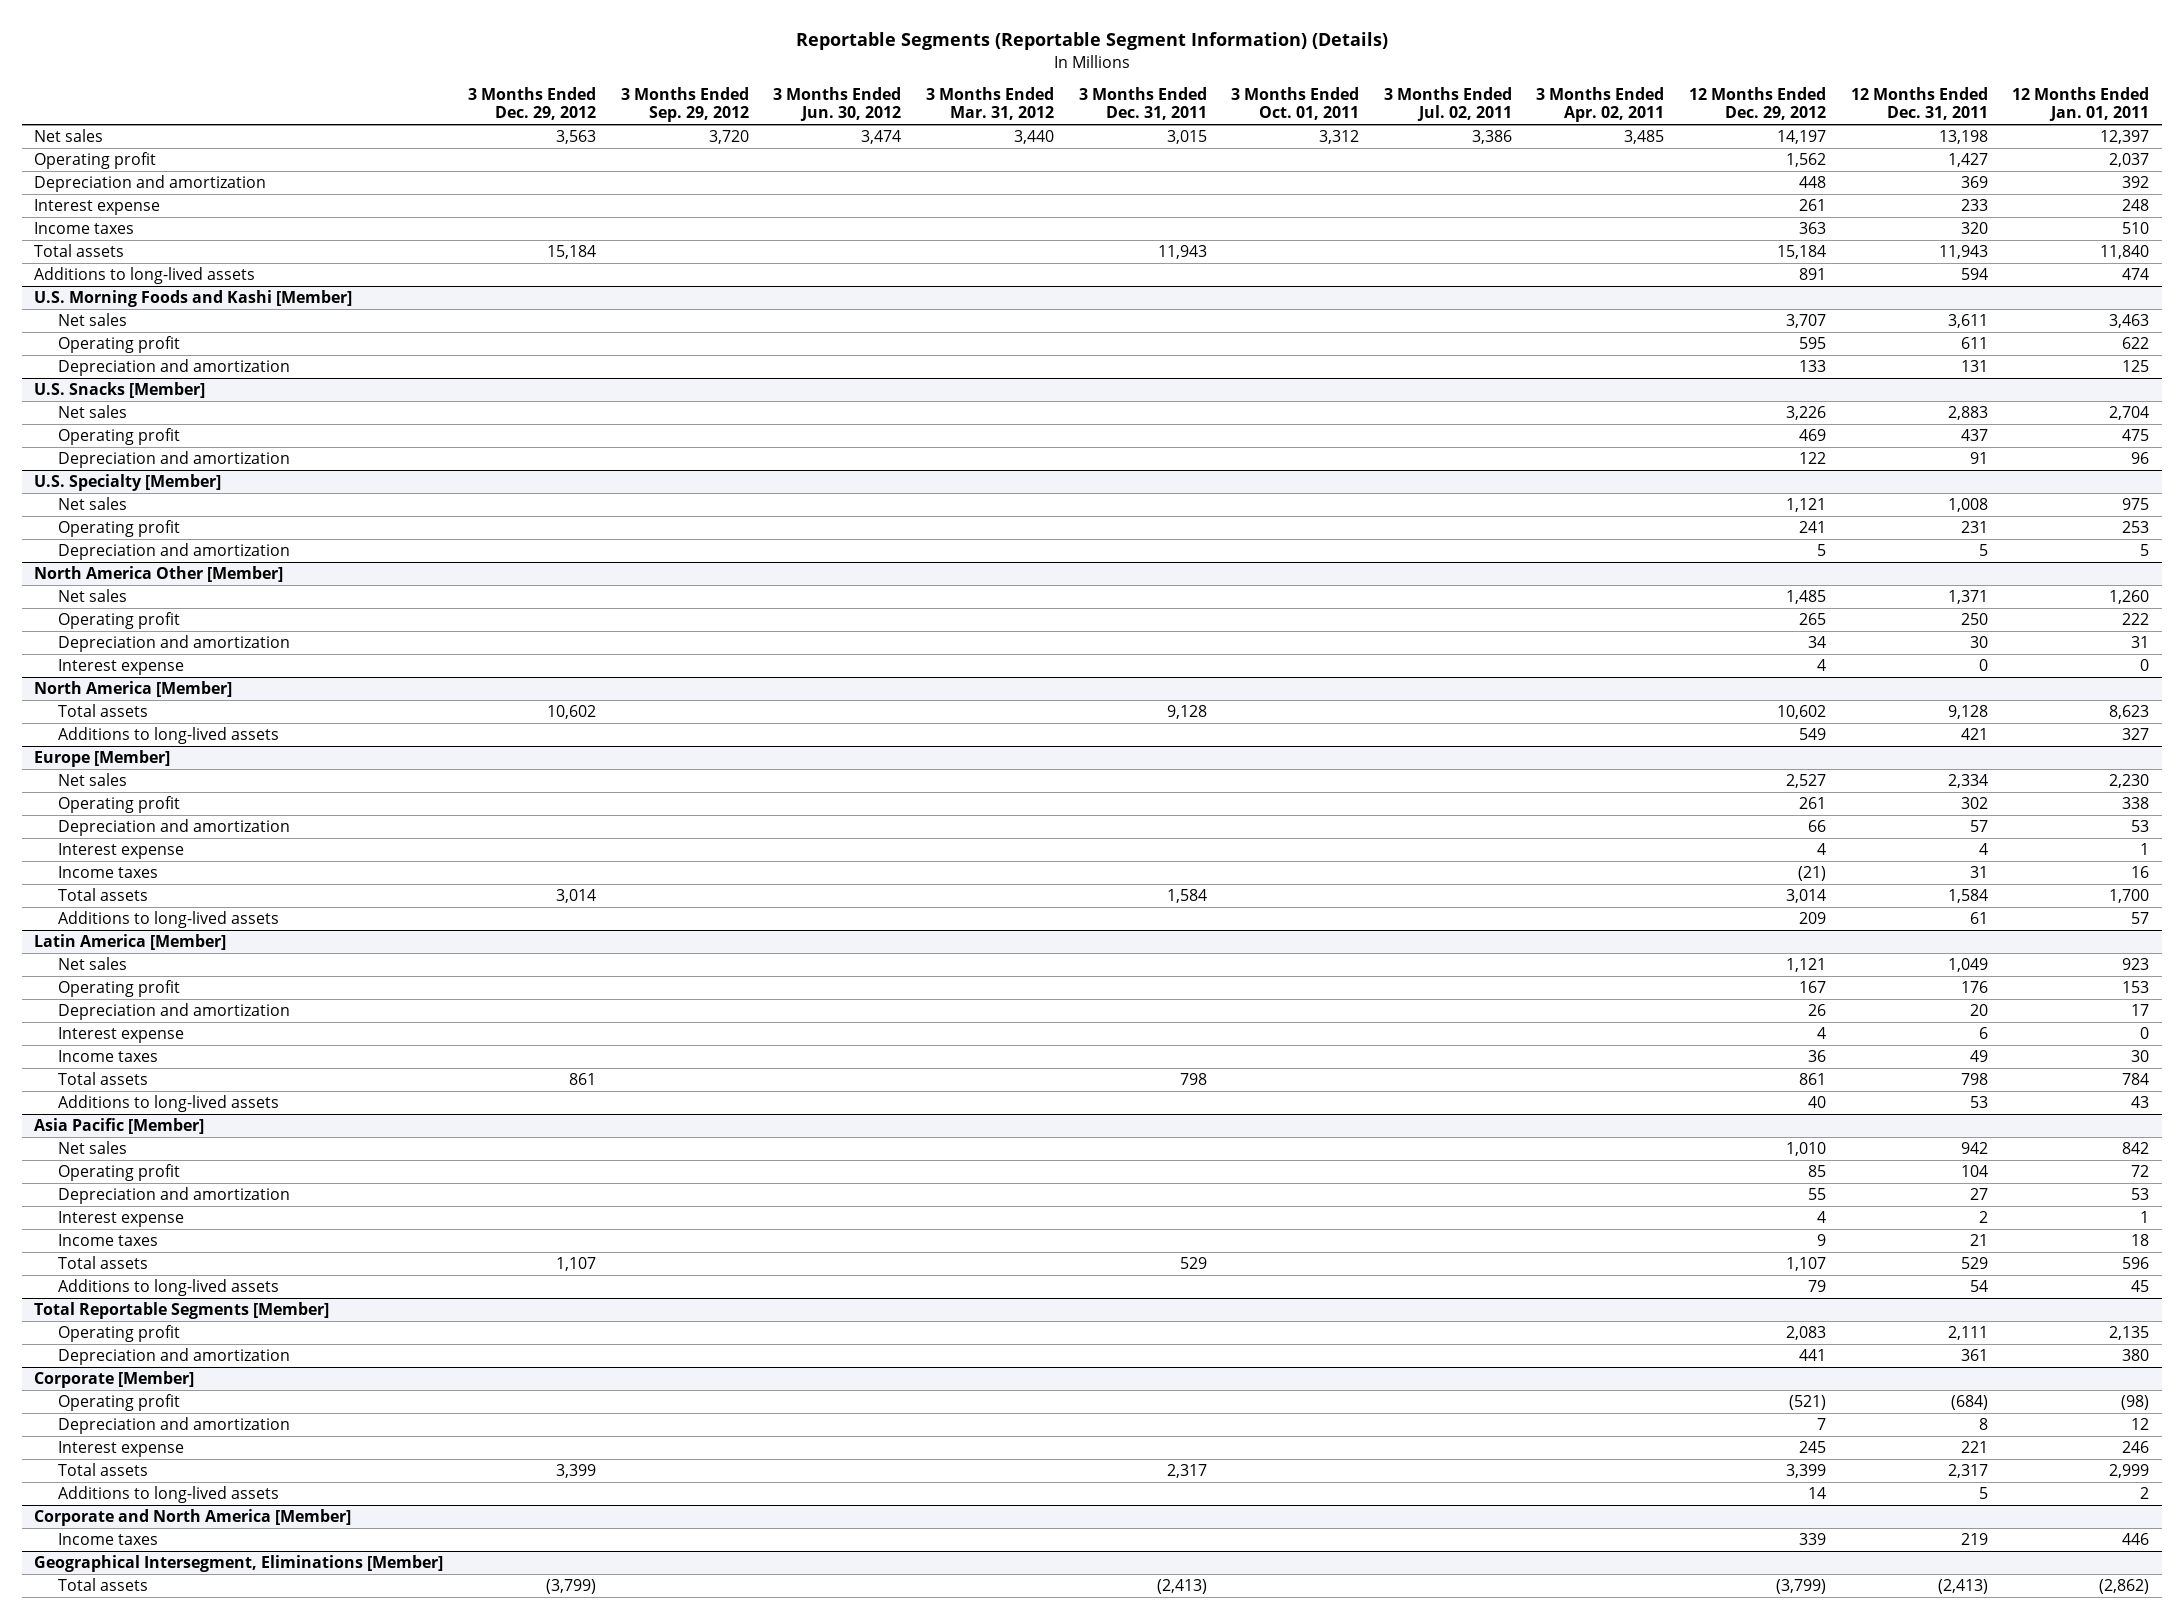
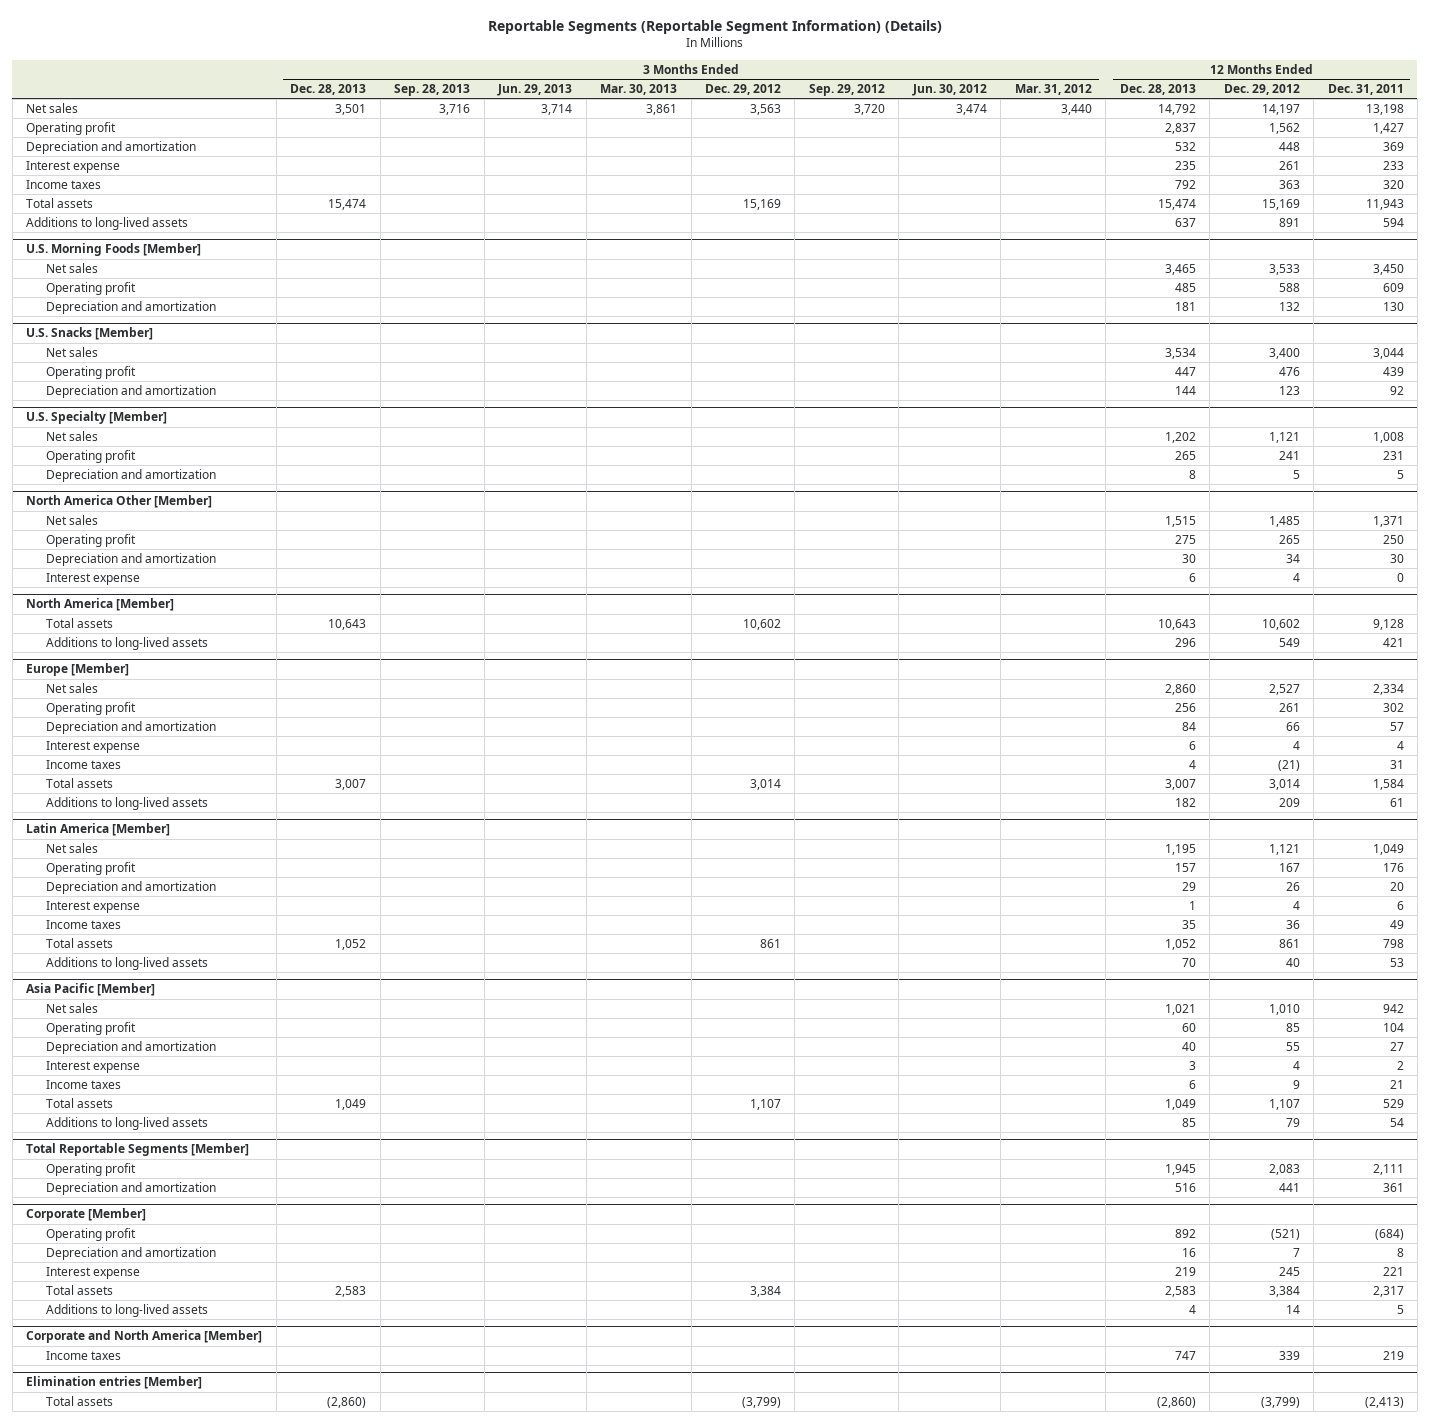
- | 3 Months Ended Dec. 29, 2012 | 3 Months Ended Sep. 29, 2012 | 3 Months Ended Jun. 30, 2012 | 3 Months Ended Mar. 31, 2012 | 3 Months Ended Dec. 31, 2011 | 3 Months Ended Oct. 01, 2011 | 3 Months Ended Jul. 02, 2011 | 3 Months Ended Apr. 02, 2011 | 12 Months Ended Dec. 29, 2012 | 12 Months Ended Dec. 31, 2011 | 12 Months Ended Jan. 01, 2011
+ | 3 Months Ended Dec. 28, 2013 | 3 Months Ended Sep. 28, 2013 | 3 Months Ended Jun. 29, 2013 | 3 Months Ended Mar. 30, 2013 | 3 Months Ended Dec. 29, 2012 | 3 Months Ended Sep. 29, 2012 | 3 Months Ended Jun. 30, 2012 | 3 Months Ended Mar. 31, 2012 | 12 Months Ended Dec. 28, 2013 | 12 Months Ended Dec. 29, 2012 | 12 Months Ended Dec. 31, 2011
- Total assets | 15,184 | | | | 11,943 | | | | 15,184 | 11,943 | 11,840
+ Total assets | 15,474 | | | | 15,169 | | | | 15,474 | 15,169 | 11,943
- U.S. Morning Foods and Kashi [Member]
- Net sales | | | | | | | | | 3,707 | 3,611 | 3,463
- Operating profit | | | | | | | | | 595 | 611 | 622
- Depreciation and amortization | | | | | | | | | 133 | 131 | 125
+ U.S. Morning Foods [Member]
+ Net sales | | | | | | | | | 3,465 | 3,533 | 3,450
+ Operating profit | | | | | | | | | 485 | 588 | 609
+ Depreciation and amortization | | | | | | | | | 181 | 132 | 130
@ U.S. Snacks [Member]
- Net sales | | | | | | | | | 3,226 | 2,883 | 2,704
- Operating profit | | | | | | | | | 469 | 437 | 475
- Depreciation and amortization | | | | | | | | | 122 | 91 | 96
+ Net sales | | | | | | | | | 3,534 | 3,400 | 3,044
+ Operating profit | | | | | | | | | 447 | 476 | 439
+ Depreciation and amortization | | | | | | | | | 144 | 123 | 92
@ Corporate [Member]
- Total assets | 3,399 | | | | 2,317 | | | | 3,399 | 2,317 | 2,999
+ Total assets | 2,583 | | | | 3,384 | | | | 2,583 | 3,384 | 2,317
- Geographical Intersegment, Eliminations [Member]
+ Elimination entries [Member]

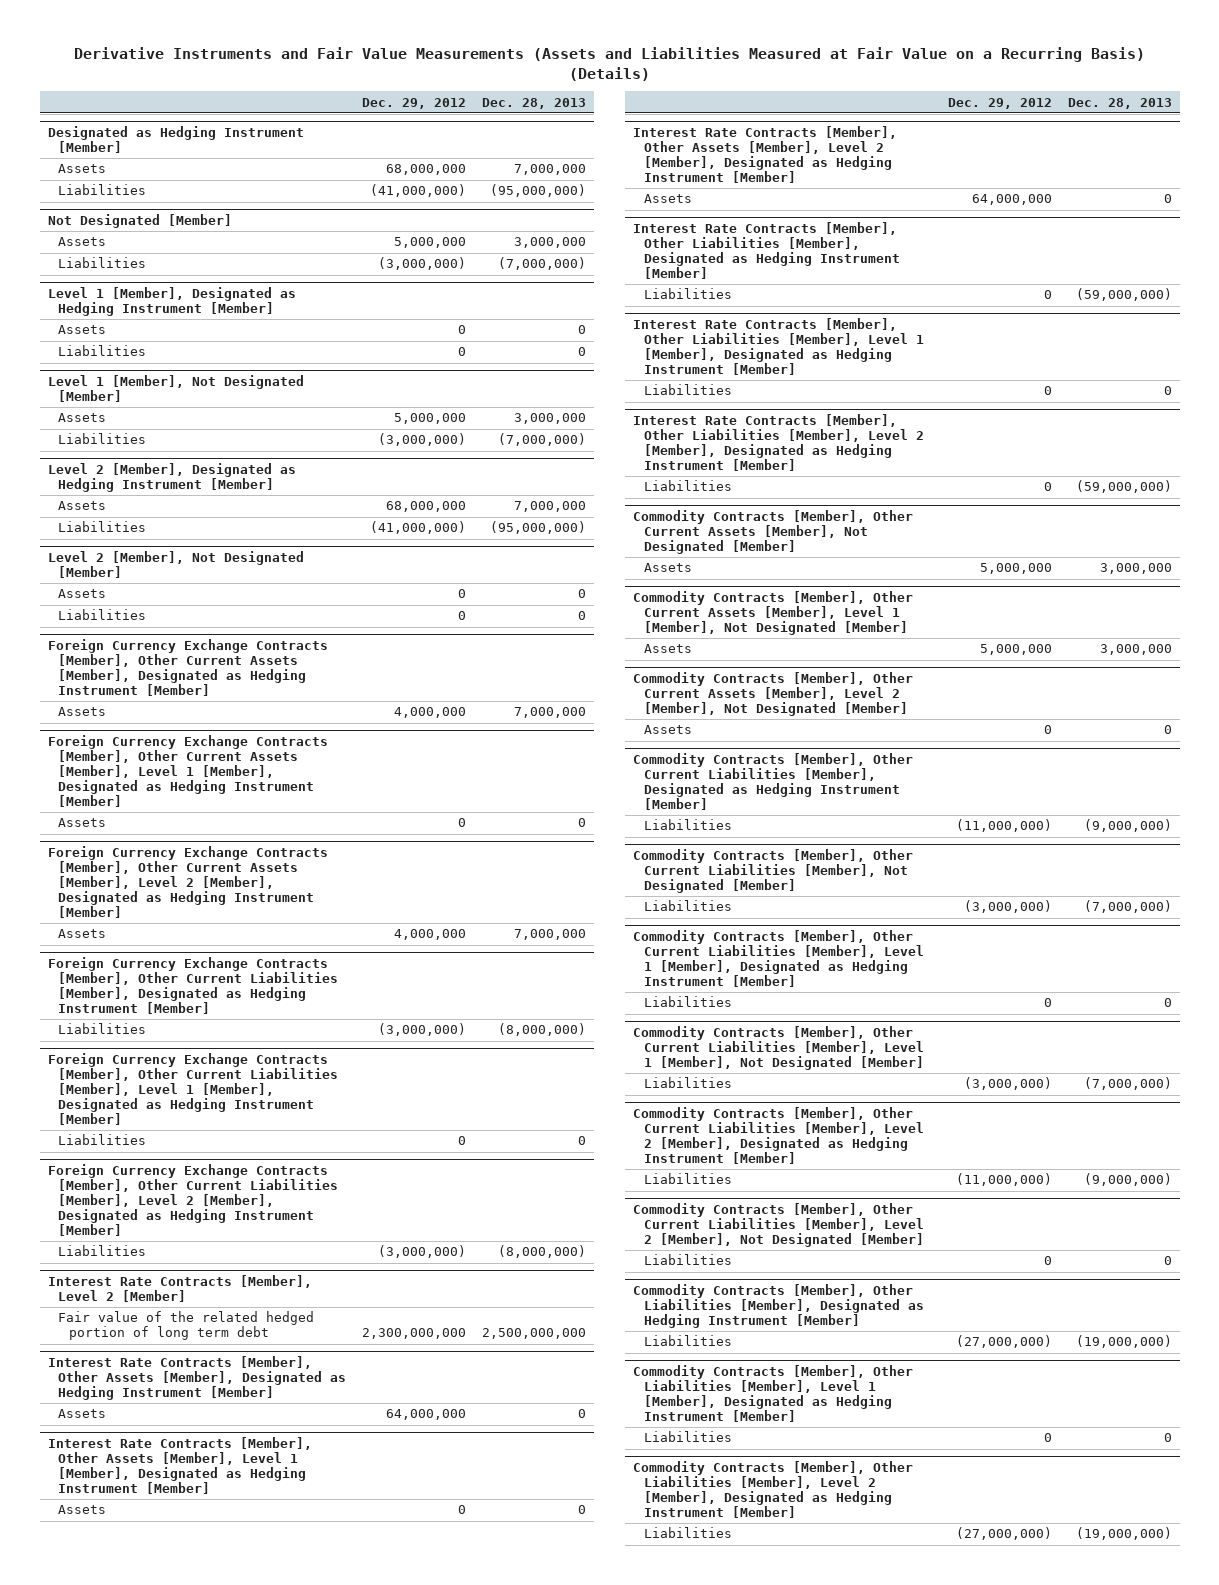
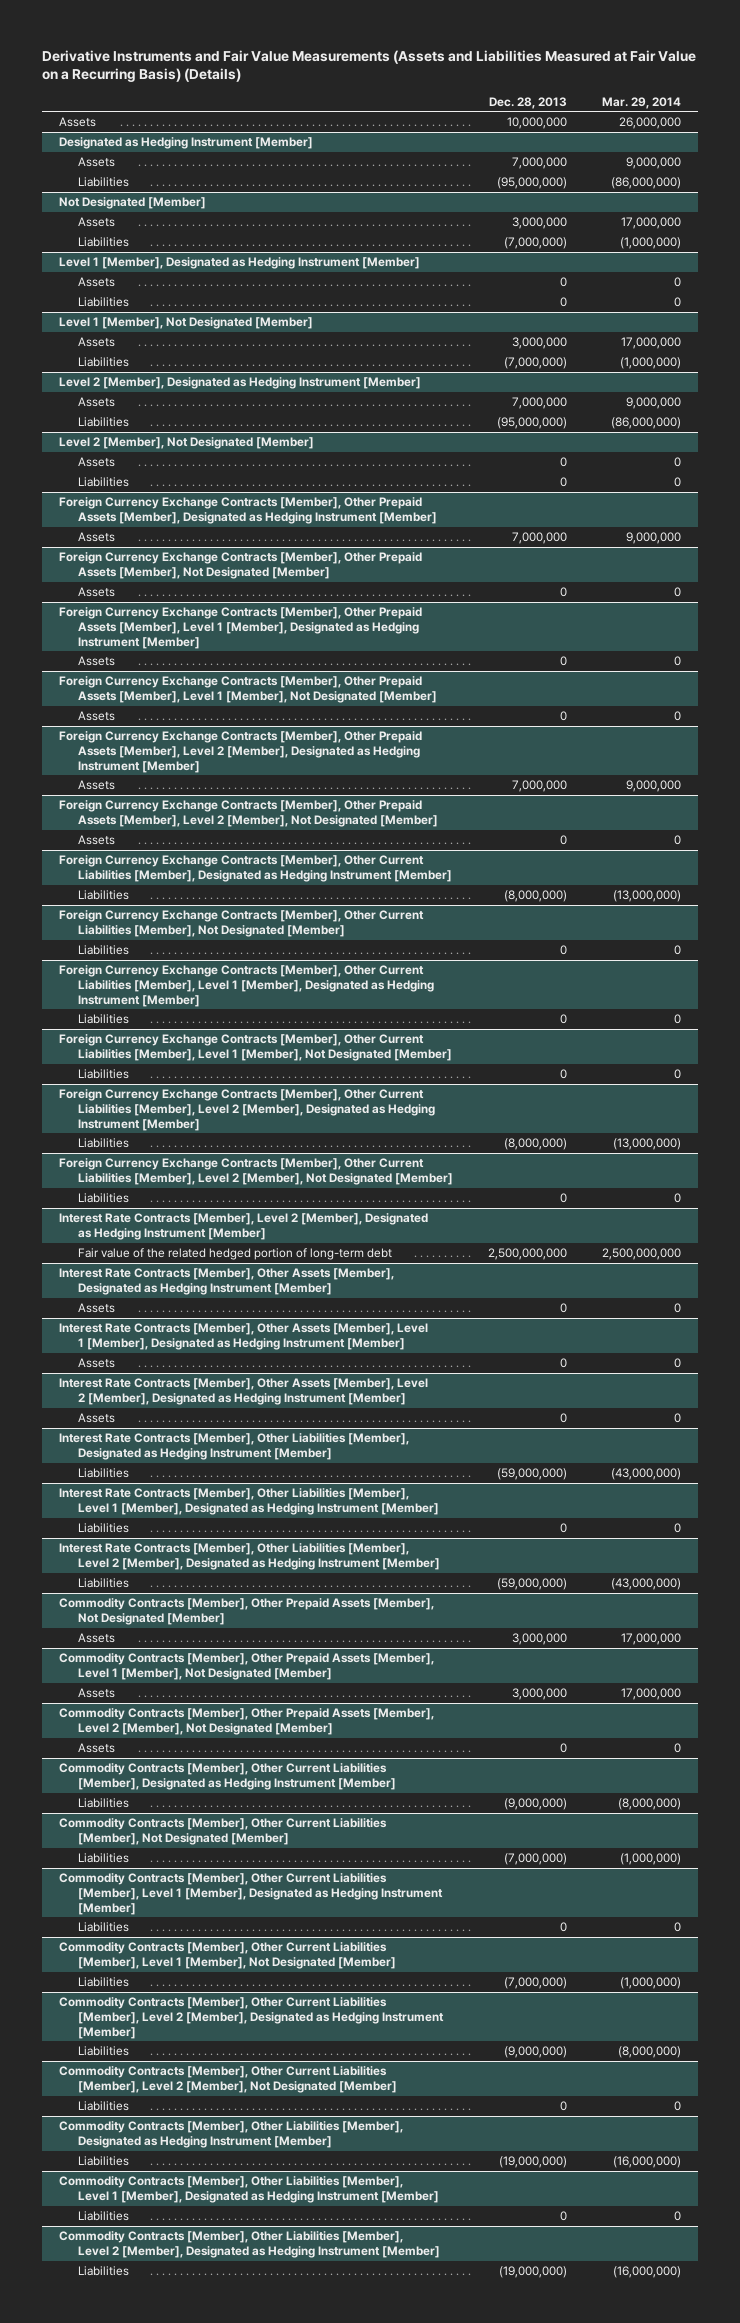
- | Dec. 29, 2012 | Dec. 28, 2013
+ | Dec. 28, 2013 | Mar. 29, 2014
+ Assets | 10,000,000 | 26,000,000
- Foreign Currency Exchange Contracts [Member], Other Current Assets [Member], Designated as Hedging Instrument [Member]
+ Foreign Currency Exchange Contracts [Member], Other Prepaid Assets [Member], Designated as Hedging Instrument [Member]
- Foreign Currency Exchange Contracts [Member], Other Current Assets [Member], Level 1 [Member], Designated as Hedging Instrument [Member]
+ Foreign Currency Exchange Contracts [Member], Other Prepaid Assets [Member], Not Designated [Member]
- Foreign Currency Exchange Contracts [Member], Other Current Assets [Member], Level 2 [Member], Designated as Hedging Instrument [Member]
+ Foreign Currency Exchange Contracts [Member], Other Prepaid Assets [Member], Level 1 [Member], Designated as Hedging Instrument [Member]
+ Assets | 0 | 0
+ Foreign Currency Exchange Contracts [Member], Other Prepaid Assets [Member], Level 1 [Member], Not Designated [Member]
+ Assets | 0 | 0
+ Foreign Currency Exchange Contracts [Member], Other Prepaid Assets [Member], Level 2 [Member], Designated as Hedging Instrument [Member]
+ Foreign Currency Exchange Contracts [Member], Other Prepaid Assets [Member], Level 2 [Member], Not Designated [Member]
+ Assets | 0 | 0
+ Foreign Currency Exchange Contracts [Member], Other Current Liabilities [Member], Not Designated [Member]
+ Liabilities | 0 | 0
+ Foreign Currency Exchange Contracts [Member], Other Current Liabilities [Member], Level 1 [Member], Not Designated [Member]
+ Liabilities | 0 | 0
- Interest Rate Contracts [Member], Level 2 [Member]
- Fair value of the related hedged portion of long term debt | 2,300,000,000 | 2,500,000,000
+ Foreign Currency Exchange Contracts [Member], Other Current Liabilities [Member], Level 2 [Member], Not Designated [Member]
+ Liabilities | 0 | 0
+ Interest Rate Contracts [Member], Level 2 [Member], Designated as Hedging Instrument [Member]
+ Fair value of the related hedged portion of long-term debt | 2,500,000,000 | 2,500,000,000
- Commodity Contracts [Member], Other Current Assets [Member], Not Designated [Member]
+ Commodity Contracts [Member], Other Prepaid Assets [Member], Not Designated [Member]
- Commodity Contracts [Member], Other Current Assets [Member], Level 1 [Member], Not Designated [Member]
+ Commodity Contracts [Member], Other Prepaid Assets [Member], Level 1 [Member], Not Designated [Member]
- Commodity Contracts [Member], Other Current Assets [Member], Level 2 [Member], Not Designated [Member]
+ Commodity Contracts [Member], Other Prepaid Assets [Member], Level 2 [Member], Not Designated [Member]

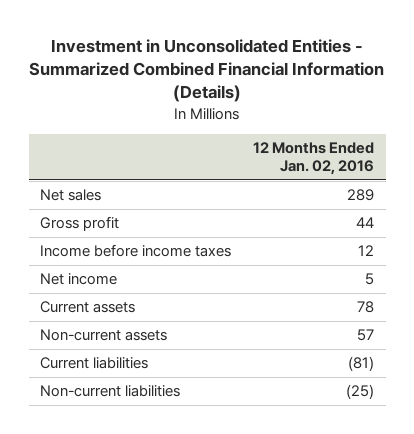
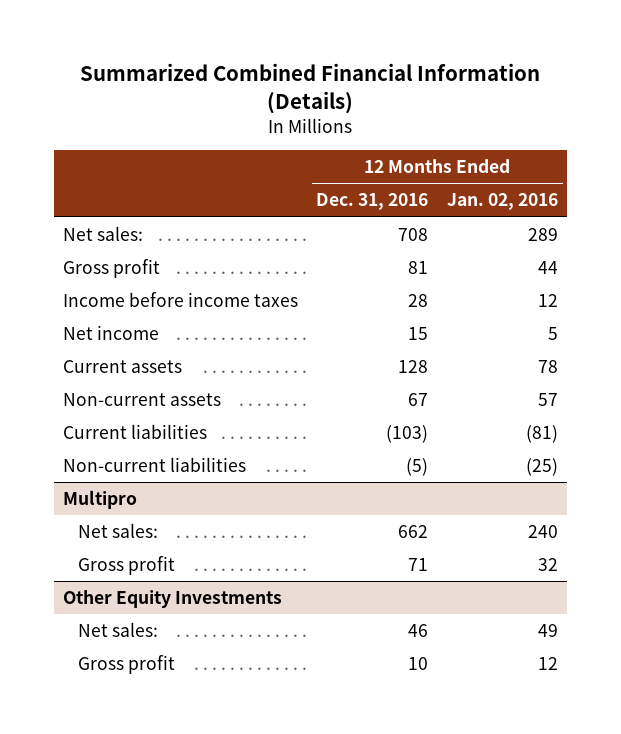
- Investment in Unconsolidated Entities - Summarized Combined Financial Information (Details)
+ Summarized Combined Financial Information (Details)
- | 12 Months Ended Jan. 02, 2016
+ | 12 Months Ended Dec. 31, 2016 | 12 Months Ended Jan. 02, 2016
- Net sales | 289
+ Net sales: | 708 | 289
+ Multipro
+ Net sales: | 662 | 240
+ Gross profit | 71 | 32
+ Other Equity Investments
+ Net sales: | 46 | 49
+ Gross profit | 10 | 12

